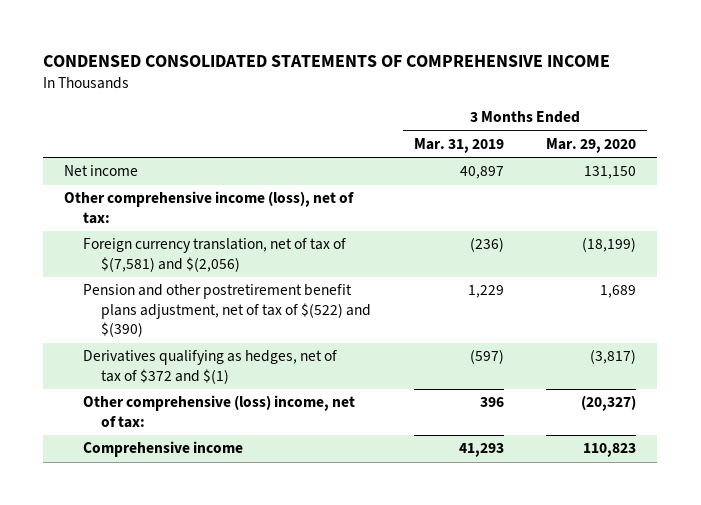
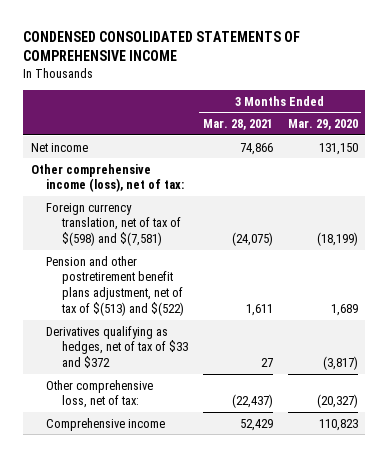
- | 3 Months Ended Mar. 31, 2019 | 3 Months Ended Mar. 29, 2020
+ | 3 Months Ended Mar. 28, 2021 | 3 Months Ended Mar. 29, 2020
- Foreign currency translation, net of tax of $(7,581) and $(2,056) | (236) | (18,199)
- Pension and other postretirement benefit plans adjustment, net of tax of $(522) and $(390) | 1,229 | 1,689
- Derivatives qualifying as hedges, net of tax of $372 and $(1) | (597) | (3,817)
- Other comprehensive (loss) income, net of tax: | 396 | (20,327)
+ Foreign currency translation, net of tax of $(598) and $(7,581) | (24,075) | (18,199)
+ Pension and other postretirement benefit plans adjustment, net of tax of $(513) and $(522) | 1,611 | 1,689
+ Derivatives qualifying as hedges, net of tax of $33 and $372 | 27 | (3,817)
+ Other comprehensive loss, net of tax: | (22,437) | (20,327)

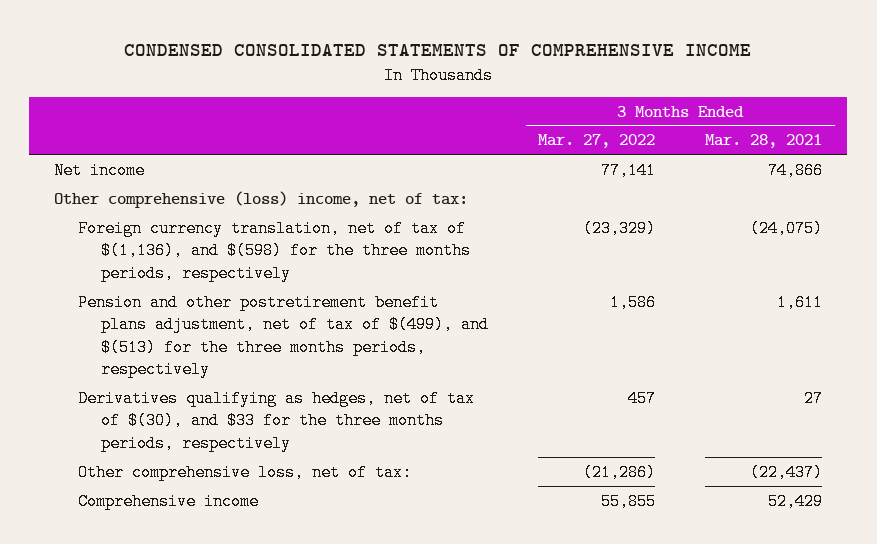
- | 3 Months Ended Mar. 28, 2021 | 3 Months Ended Mar. 29, 2020
+ | 3 Months Ended Mar. 27, 2022 | 3 Months Ended Mar. 28, 2021
- Other comprehensive income (loss), net of tax:
- Foreign currency translation, net of tax of $(598) and $(7,581) | (24,075) | (18,199)
- Pension and other postretirement benefit plans adjustment, net of tax of $(513) and $(522) | 1,611 | 1,689
- Derivatives qualifying as hedges, net of tax of $33 and $372 | 27 | (3,817)
+ Other comprehensive (loss) income, net of tax:
+ Foreign currency translation, net of tax of $(1,136), and $(598) for the three months periods, respectively | (23,329) | (24,075)
+ Pension and other postretirement benefit plans adjustment, net of tax of $(499), and $(513) for the three months periods, respectively | 1,586 | 1,611
+ Derivatives qualifying as hedges, net of tax of $(30), and $33 for the three months periods, respectively | 457 | 27

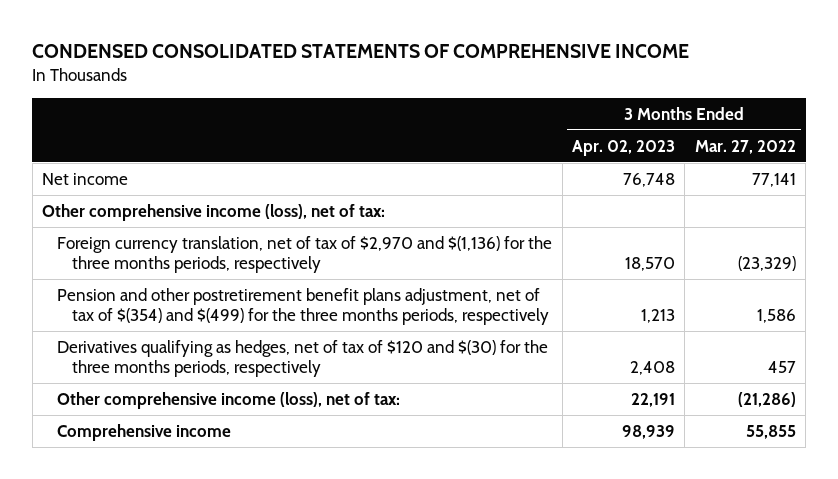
- | 3 Months Ended Mar. 27, 2022 | 3 Months Ended Mar. 28, 2021
+ | 3 Months Ended Apr. 02, 2023 | 3 Months Ended Mar. 27, 2022
- Other comprehensive (loss) income, net of tax:
- Foreign currency translation, net of tax of $(1,136), and $(598) for the three months periods, respectively | (23,329) | (24,075)
- Pension and other postretirement benefit plans adjustment, net of tax of $(499), and $(513) for the three months periods, respectively | 1,586 | 1,611
- Derivatives qualifying as hedges, net of tax of $(30), and $33 for the three months periods, respectively | 457 | 27
- Other comprehensive loss, net of tax: | (21,286) | (22,437)
+ Other comprehensive income (loss), net of tax:
+ Foreign currency translation, net of tax of $2,970 and $(1,136) for the three months periods, respectively | 18,570 | (23,329)
+ Pension and other postretirement benefit plans adjustment, net of tax of $(354) and $(499) for the three months periods, respectively | 1,213 | 1,586
+ Derivatives qualifying as hedges, net of tax of $120 and $(30) for the three months periods, respectively | 2,408 | 457
+ Other comprehensive income (loss), net of tax: | 22,191 | (21,286)

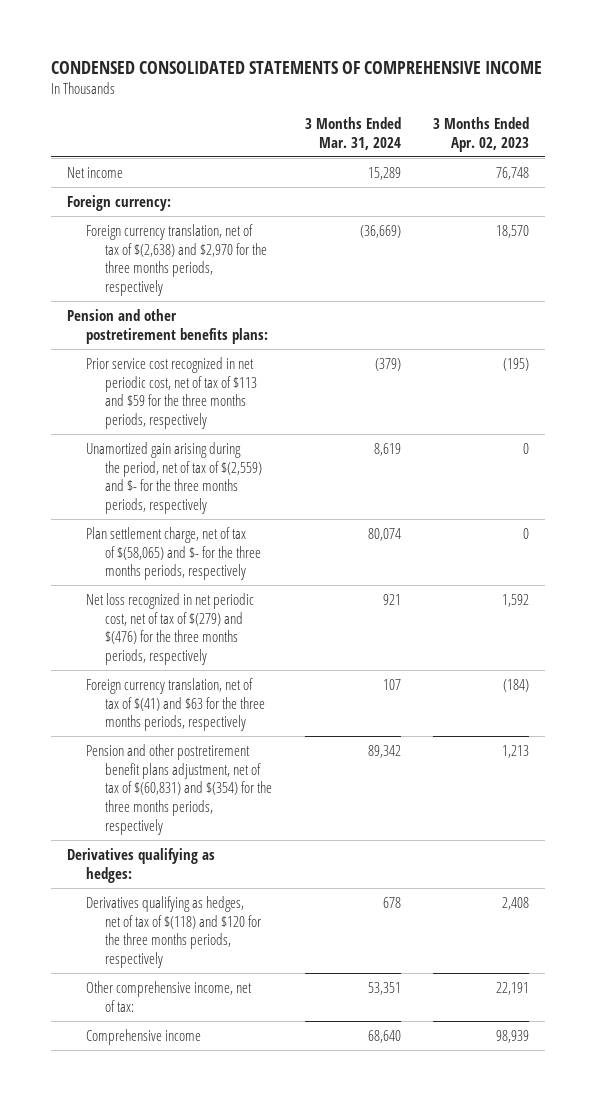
- | 3 Months Ended Apr. 02, 2023 | 3 Months Ended Mar. 27, 2022
+ | 3 Months Ended Mar. 31, 2024 | 3 Months Ended Apr. 02, 2023
- Other comprehensive income (loss), net of tax:
- Foreign currency translation, net of tax of $2,970 and $(1,136) for the three months periods, respectively | 18,570 | (23,329)
- Pension and other postretirement benefit plans adjustment, net of tax of $(354) and $(499) for the three months periods, respectively | 1,213 | 1,586
- Derivatives qualifying as hedges, net of tax of $120 and $(30) for the three months periods, respectively | 2,408 | 457
- Other comprehensive income (loss), net of tax: | 22,191 | (21,286)
+ Foreign currency:
+ Foreign currency translation, net of tax of $(2,638) and $2,970 for the three months periods, respectively | (36,669) | 18,570
+ Pension and other postretirement benefits plans:
+ Prior service cost recognized in net periodic cost, net of tax of $113 and $59 for the three months periods, respectively | (379) | (195)
+ Unamortized gain arising during the period, net of tax of $(2,559) and $- for the three months periods, respectively | 8,619 | 0
+ Plan settlement charge, net of tax of $(58,065) and $- for the three months periods, respectively | 80,074 | 0
+ Net loss recognized in net periodic cost, net of tax of $(279) and $(476) for the three months periods, respectively | 921 | 1,592
+ Foreign currency translation, net of tax of $(41) and $63 for the three months periods, respectively | 107 | (184)
+ Pension and other postretirement benefit plans adjustment, net of tax of $(60,831) and $(354) for the three months periods, respectively | 89,342 | 1,213
+ Derivatives qualifying as hedges:
+ Derivatives qualifying as hedges, net of tax of $(118) and $120 for the three months periods, respectively | 678 | 2,408
+ Other comprehensive income, net of tax: | 53,351 | 22,191

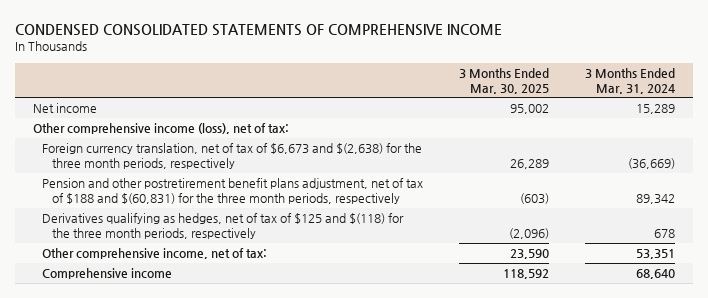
- | 3 Months Ended Mar. 31, 2024 | 3 Months Ended Apr. 02, 2023
+ | 3 Months Ended Mar. 30, 2025 | 3 Months Ended Mar. 31, 2024
- Foreign currency:
- Foreign currency translation, net of tax of $(2,638) and $2,970 for the three months periods, respectively | (36,669) | 18,570
- Pension and other postretirement benefits plans:
- Prior service cost recognized in net periodic cost, net of tax of $113 and $59 for the three months periods, respectively | (379) | (195)
- Unamortized gain arising during the period, net of tax of $(2,559) and $- for the three months periods, respectively | 8,619 | 0
- Plan settlement charge, net of tax of $(58,065) and $- for the three months periods, respectively | 80,074 | 0
- Net loss recognized in net periodic cost, net of tax of $(279) and $(476) for the three months periods, respectively | 921 | 1,592
- Foreign currency translation, net of tax of $(41) and $63 for the three months periods, respectively | 107 | (184)
- Pension and other postretirement benefit plans adjustment, net of tax of $(60,831) and $(354) for the three months periods, respectively | 89,342 | 1,213
- Derivatives qualifying as hedges:
- Derivatives qualifying as hedges, net of tax of $(118) and $120 for the three months periods, respectively | 678 | 2,408
+ Other comprehensive income (loss), net of tax:
+ Foreign currency translation, net of tax of $6,673 and $(2,638) for the three month periods, respectively | 26,289 | (36,669)
+ Pension and other postretirement benefit plans adjustment, net of tax of $188 and $(60,831) for the three month periods, respectively | (603) | 89,342
+ Derivatives qualifying as hedges, net of tax of $125 and $(118) for the three month periods, respectively | (2,096) | 678

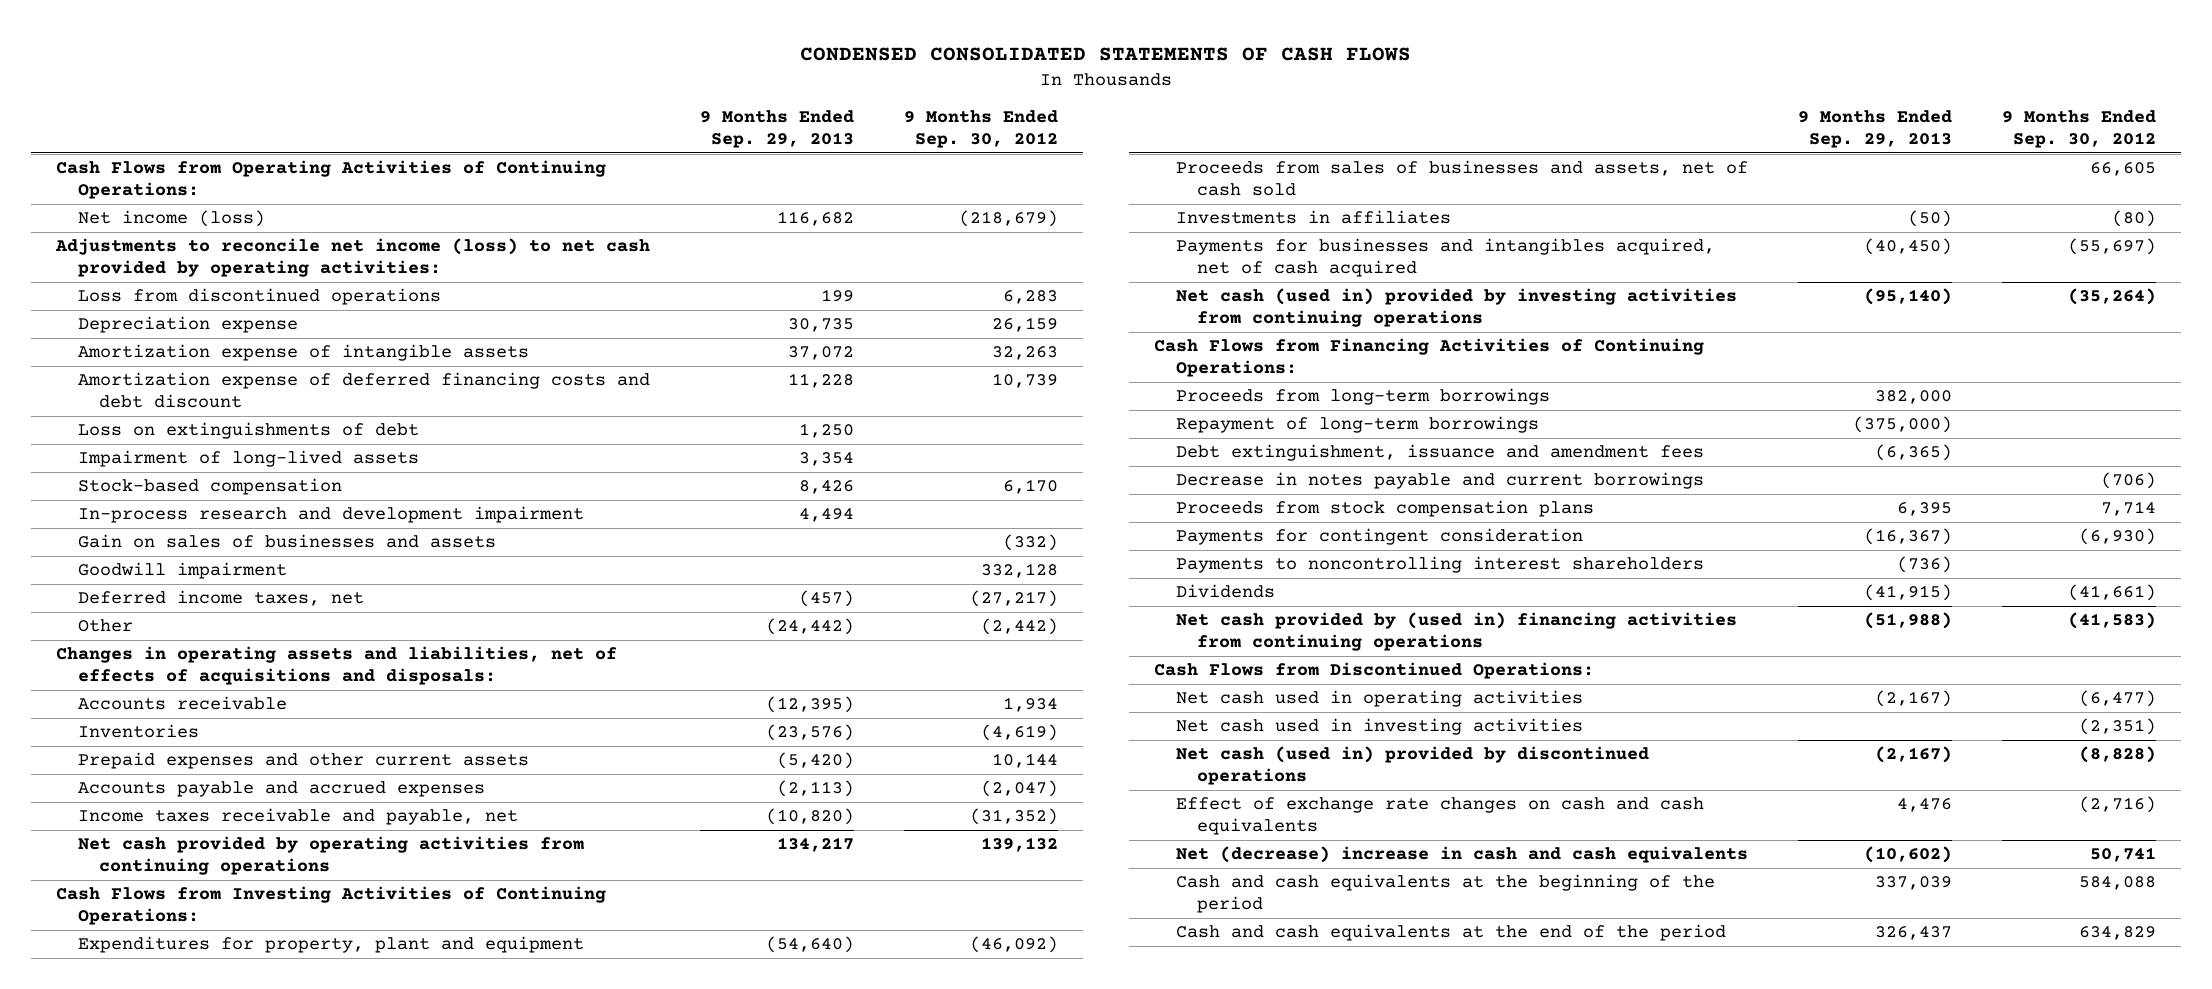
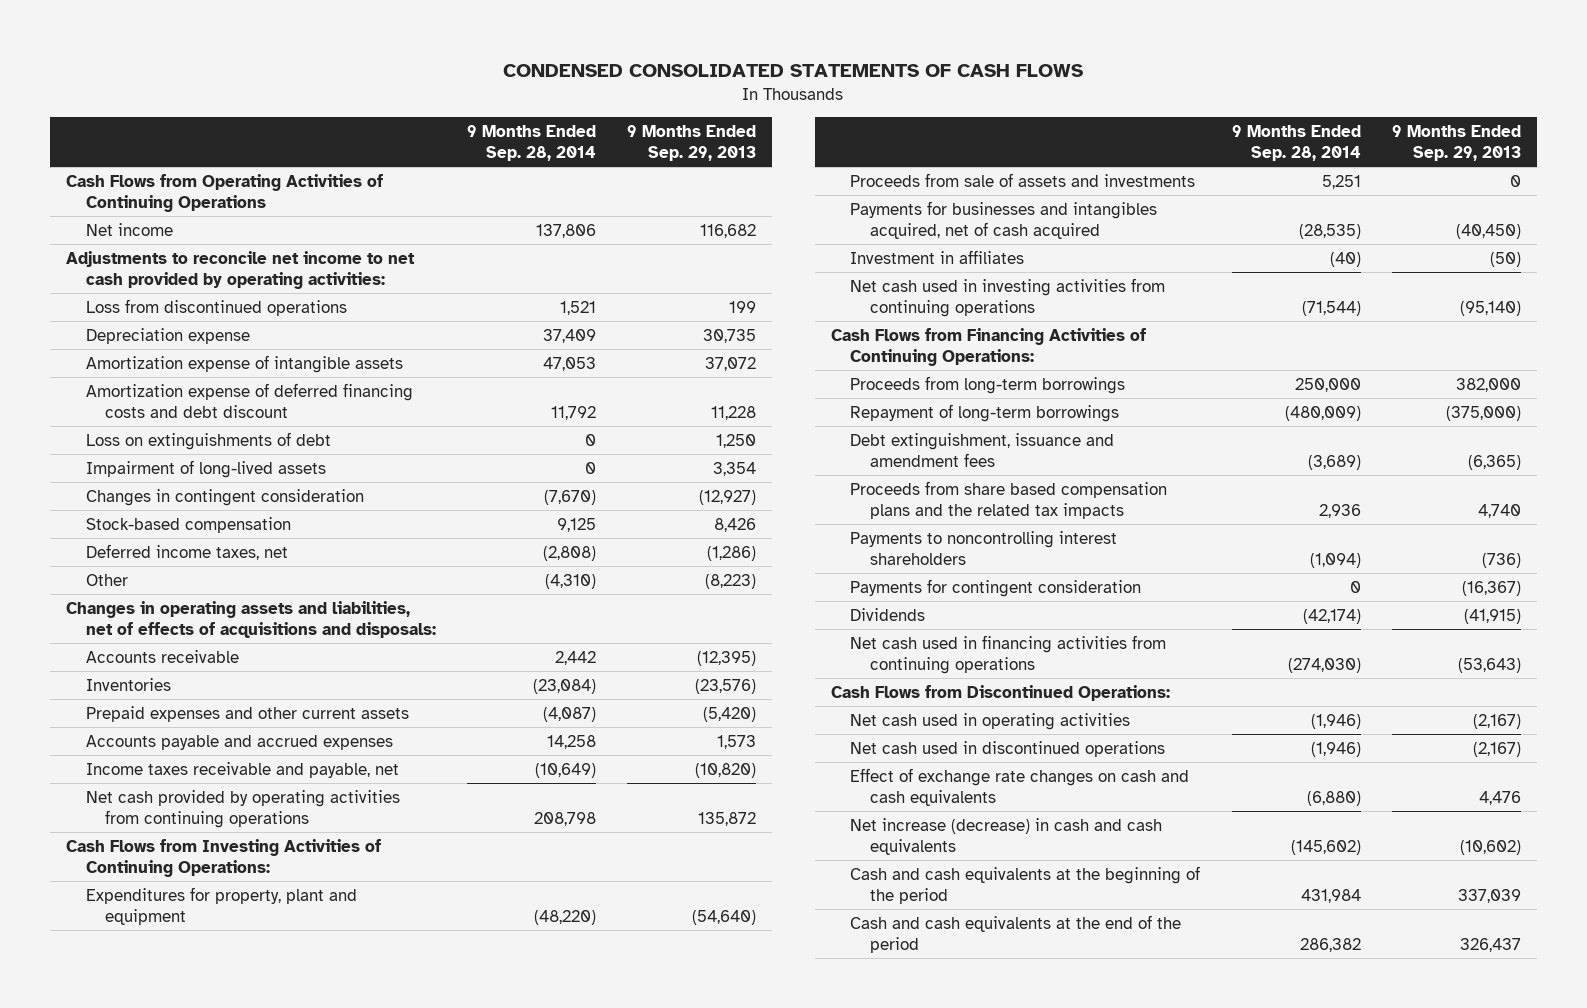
- | 9 Months Ended Sep. 29, 2013 | 9 Months Ended Sep. 30, 2012
+ | 9 Months Ended Sep. 28, 2014 | 9 Months Ended Sep. 29, 2013
- Cash Flows from Operating Activities of Continuing Operations:
- Net income (loss) | 116,682 | (218,679)
- Adjustments to reconcile net income (loss) to net cash provided by operating activities:
+ Cash Flows from Operating Activities of Continuing Operations
+ Net income | 137,806 | 116,682
+ Adjustments to reconcile net income to net cash provided by operating activities:
+ Changes in contingent consideration | (7,670) | (12,927)
- In-process research and development impairment | 4,494 |
- Gain on sales of businesses and assets | | (332)
- Goodwill impairment | | 332,128
- Deferred income taxes, net | (457) | (27,217)
- Other | (24,442) | (2,442)
+ Deferred income taxes, net | (2,808) | (1,286)
+ Other | (4,310) | (8,223)
- Accounts payable and accrued expenses | (2,113) | (2,047)
+ Accounts payable and accrued expenses | 14,258 | 1,573
- Net cash provided by operating activities from continuing operations | 134,217 | 139,132
+ Net cash provided by operating activities from continuing operations | 208,798 | 135,872
- Proceeds from sales of businesses and assets, net of cash sold | | 66,605
- Investments in affiliates | (50) | (80)
+ Proceeds from sale of assets and investments | 5,251 | 0
- Net cash (used in) provided by investing activities from continuing operations | (95,140) | (35,264)
+ Investment in affiliates | (40) | (50)
+ Net cash used in investing activities from continuing operations | (71,544) | (95,140)
- Decrease in notes payable and current borrowings | | (706)
- Proceeds from stock compensation plans | 6,395 | 7,714
+ Proceeds from share based compensation plans and the related tax impacts | 2,936 | 4,740
moved down: Payments for contingent consideration | 0 | (16,367)
- Net cash provided by (used in) financing activities from continuing operations | (51,988) | (41,583)
+ Net cash used in financing activities from continuing operations | (274,030) | (53,643)
- Net cash used in investing activities | | (2,351)
- Net cash (used in) provided by discontinued operations | (2,167) | (8,828)
+ Net cash used in discontinued operations | (1,946) | (2,167)
- Net (decrease) increase in cash and cash equivalents | (10,602) | 50,741
+ Net increase (decrease) in cash and cash equivalents | (145,602) | (10,602)

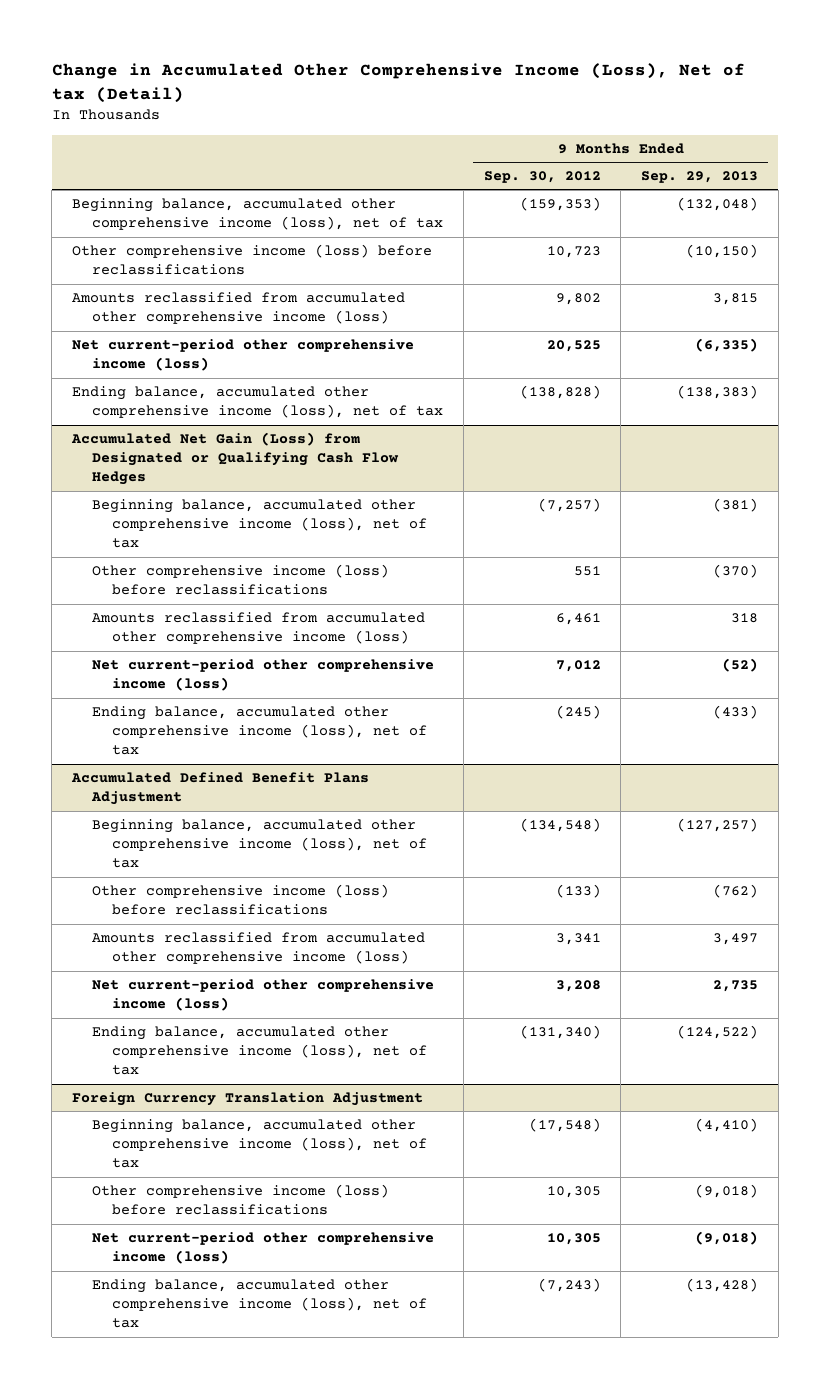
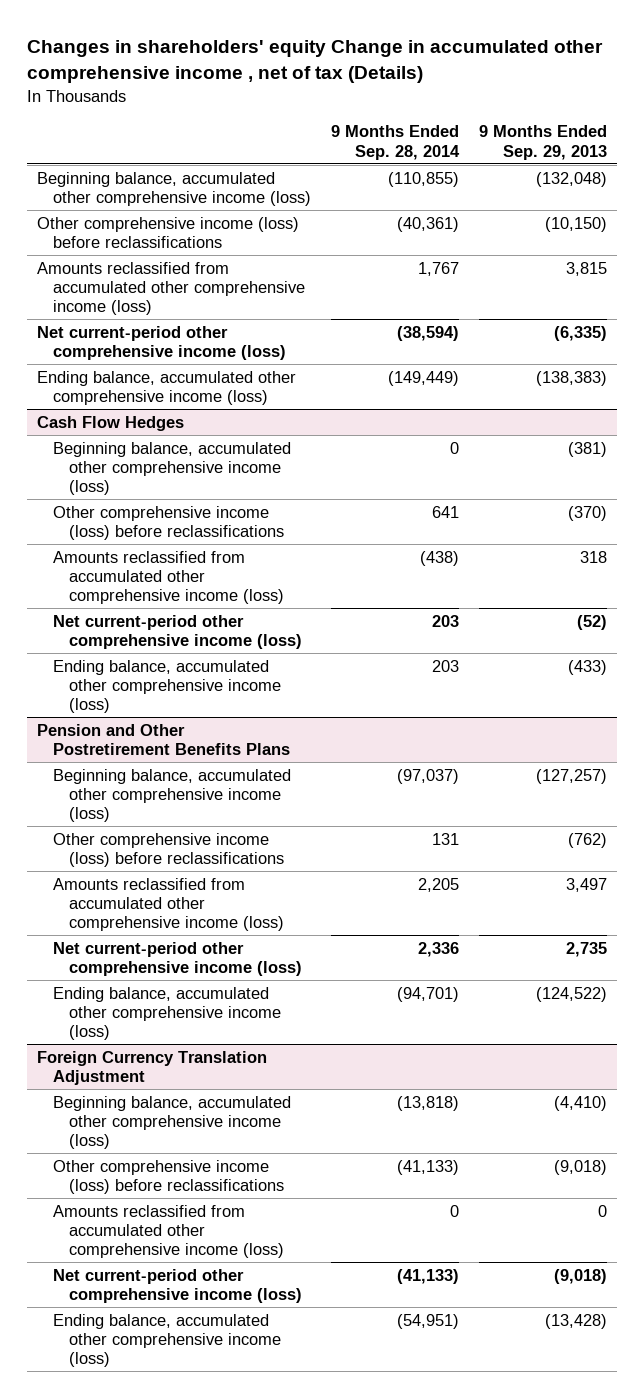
- Change in Accumulated Other Comprehensive Income (Loss), Net of tax (Detail)
+ Changes in shareholders' equity Change in accumulated other comprehensive income , net of tax (Details)
- | 9 Months Ended Sep. 30, 2012 | 9 Months Ended Sep. 29, 2013
+ | 9 Months Ended Sep. 28, 2014 | 9 Months Ended Sep. 29, 2013
- Beginning balance, accumulated other comprehensive income (loss), net of tax | (159,353) | (132,048)
+ Beginning balance, accumulated other comprehensive income (loss) | (110,855) | (132,048)
- Ending balance, accumulated other comprehensive income (loss), net of tax | (138,828) | (138,383)
- Accumulated Net Gain (Loss) from Designated or Qualifying Cash Flow Hedges
- Beginning balance, accumulated other comprehensive income (loss), net of tax | (7,257) | (381)
+ Ending balance, accumulated other comprehensive income (loss) | (149,449) | (138,383)
+ Cash Flow Hedges
+ Beginning balance, accumulated other comprehensive income (loss) | 0 | (381)
- Ending balance, accumulated other comprehensive income (loss), net of tax | (245) | (433)
- Accumulated Defined Benefit Plans Adjustment
- Beginning balance, accumulated other comprehensive income (loss), net of tax | (134,548) | (127,257)
+ Ending balance, accumulated other comprehensive income (loss) | 203 | (433)
+ Pension and Other Postretirement Benefits Plans
+ Beginning balance, accumulated other comprehensive income (loss) | (97,037) | (127,257)
- Ending balance, accumulated other comprehensive income (loss), net of tax | (131,340) | (124,522)
+ Ending balance, accumulated other comprehensive income (loss) | (94,701) | (124,522)
@ Foreign Currency Translation Adjustment
- Beginning balance, accumulated other comprehensive income (loss), net of tax | (17,548) | (4,410)
+ Beginning balance, accumulated other comprehensive income (loss) | (13,818) | (4,410)
+ Amounts reclassified from accumulated other comprehensive income (loss) | 0 | 0
- Ending balance, accumulated other comprehensive income (loss), net of tax | (7,243) | (13,428)
+ Ending balance, accumulated other comprehensive income (loss) | (54,951) | (13,428)

